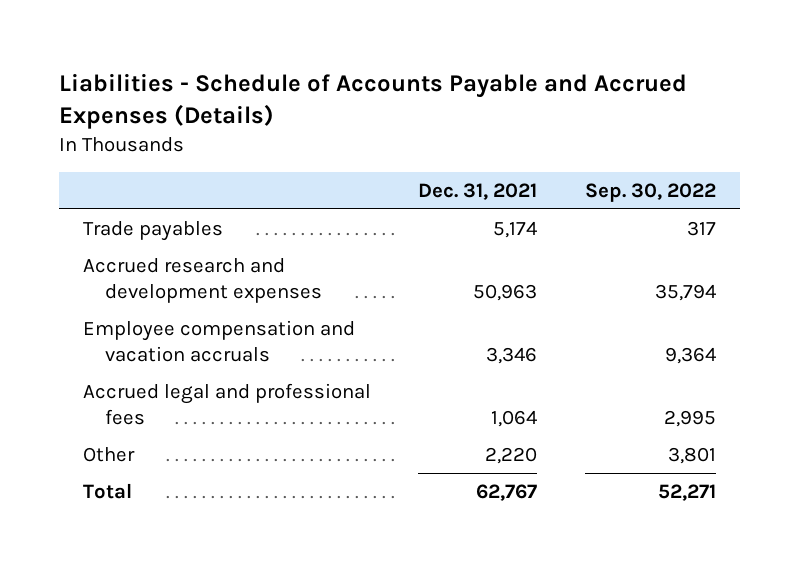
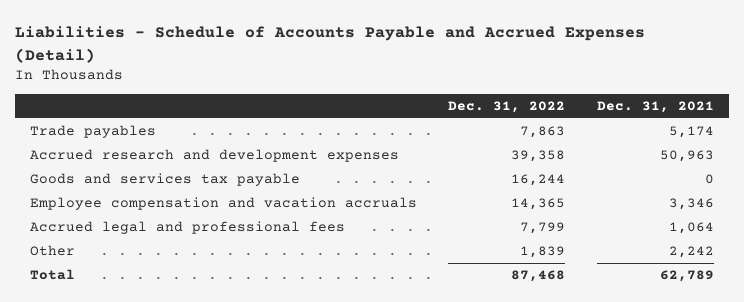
- Liabilities - Schedule of Accounts Payable and Accrued Expenses (Details)
+ Liabilities - Schedule of Accounts Payable and Accrued Expenses (Detail)
- | Dec. 31, 2021 | Sep. 30, 2022
+ | Dec. 31, 2022 | Dec. 31, 2021
+ Goods and services tax payable | 16,244 | 0
- Other | 2,220 | 3,801
- Total | 62,767 | 52,271
+ Other | 1,839 | 2,242
+ Total | 87,468 | 62,789

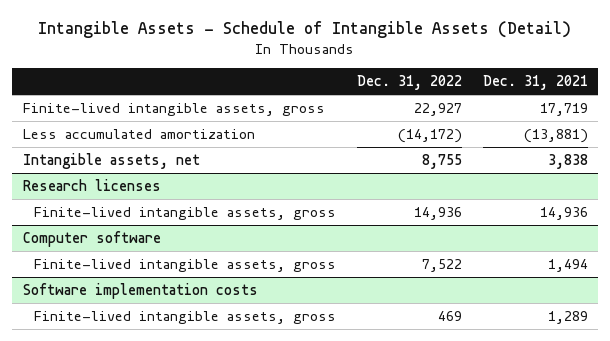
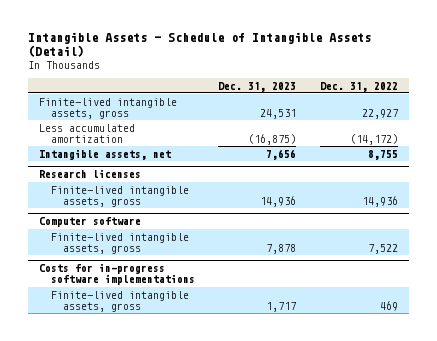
- | Dec. 31, 2022 | Dec. 31, 2021
+ | Dec. 31, 2023 | Dec. 31, 2022
- Software implementation costs
+ Costs for in-progress software implementations

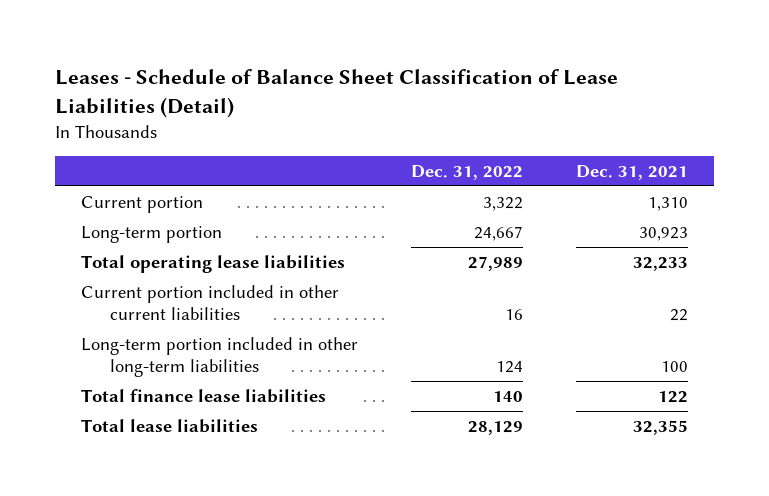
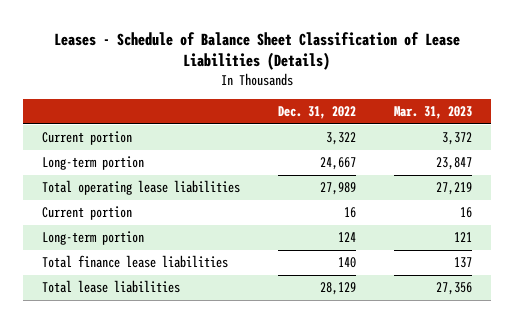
- Leases - Schedule of Balance Sheet Classification of Lease Liabilities (Detail)
+ Leases - Schedule of Balance Sheet Classification of Lease Liabilities (Details)
- | Dec. 31, 2022 | Dec. 31, 2021
+ | Dec. 31, 2022 | Mar. 31, 2023
- Current portion included in other current liabilities | 16 | 22
- Long-term portion included in other long-term liabilities | 124 | 100
+ Current portion | 16 | 16
+ Long-term portion | 124 | 121

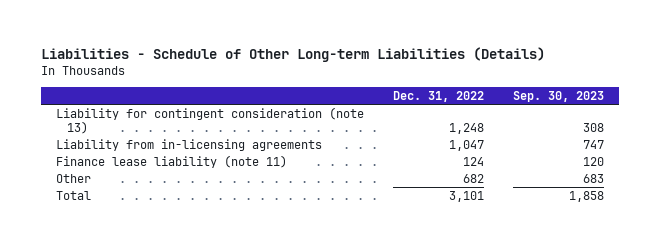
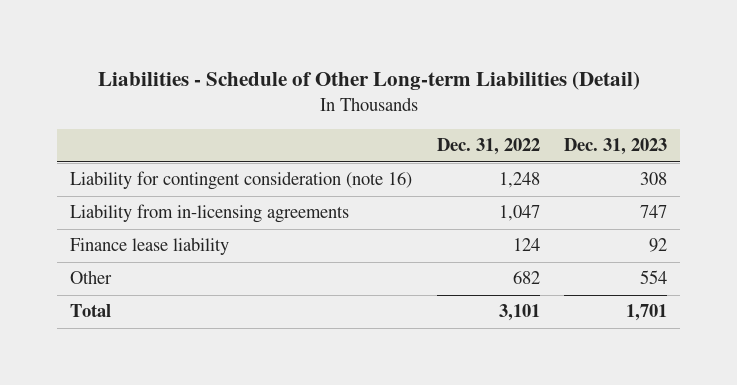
- Liabilities - Schedule of Other Long-term Liabilities (Details)
+ Liabilities - Schedule of Other Long-term Liabilities (Detail)
- | Dec. 31, 2022 | Sep. 30, 2023
+ | Dec. 31, 2022 | Dec. 31, 2023
- Liability for contingent consideration (note 13) | 1,248 | 308
+ Liability for contingent consideration (note 16) | 1,248 | 308
- Finance lease liability (note 11) | 124 | 120
+ Finance lease liability | 124 | 92

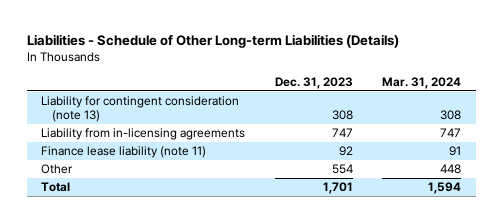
- Liabilities - Schedule of Other Long-term Liabilities (Detail)
+ Liabilities - Schedule of Other Long-term Liabilities (Details)
- | Dec. 31, 2022 | Dec. 31, 2023
+ | Dec. 31, 2023 | Mar. 31, 2024
- Liability for contingent consideration (note 16) | 1,248 | 308
+ Liability for contingent consideration (note 13) | 308 | 308
- Finance lease liability | 124 | 92
+ Finance lease liability (note 11) | 92 | 91

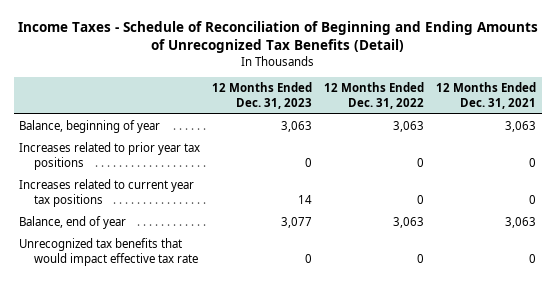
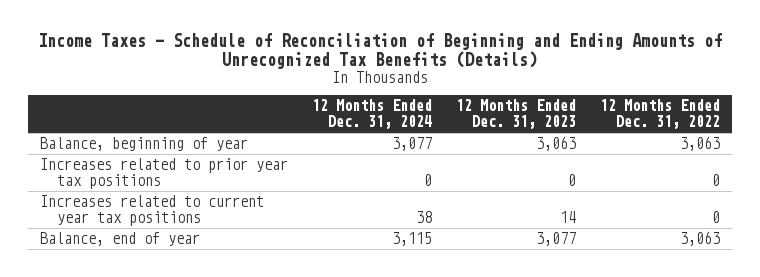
- Income Taxes - Schedule of Reconciliation of Beginning and Ending Amounts of Unrecognized Tax Benefits (Detail)
+ Income Taxes - Schedule of Reconciliation of Beginning and Ending Amounts of Unrecognized Tax Benefits (Details)
- | 12 Months Ended Dec. 31, 2023 | 12 Months Ended Dec. 31, 2022 | 12 Months Ended Dec. 31, 2021
+ | 12 Months Ended Dec. 31, 2024 | 12 Months Ended Dec. 31, 2023 | 12 Months Ended Dec. 31, 2022
- Unrecognized tax benefits that would impact effective tax rate | 0 | 0 | 0

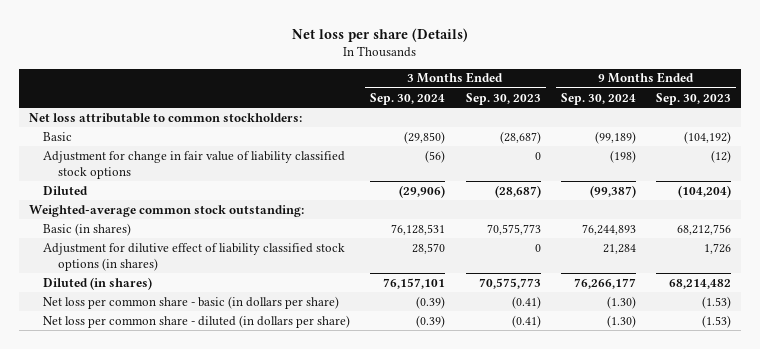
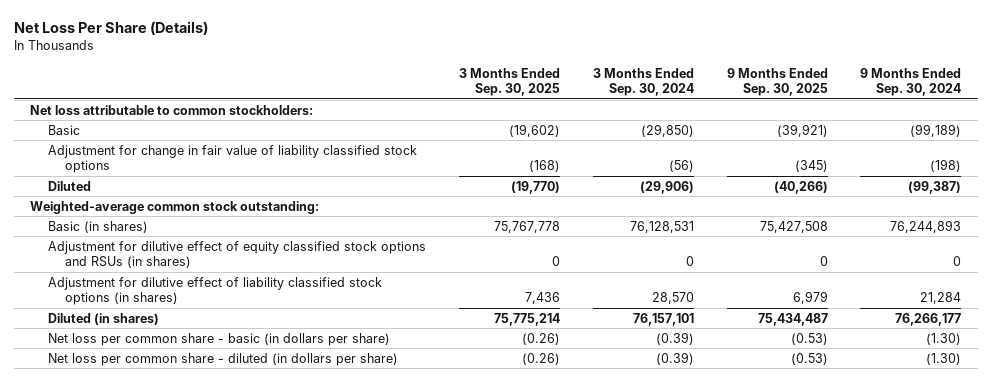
- Net loss per share (Details)
+ Net Loss Per Share (Details)
- | 3 Months Ended Sep. 30, 2024 | 3 Months Ended Sep. 30, 2023 | 9 Months Ended Sep. 30, 2024 | 9 Months Ended Sep. 30, 2023
+ | 3 Months Ended Sep. 30, 2025 | 3 Months Ended Sep. 30, 2024 | 9 Months Ended Sep. 30, 2025 | 9 Months Ended Sep. 30, 2024
+ Adjustment for dilutive effect of equity classified stock options and RSUs (in shares) | 0 | 0 | 0 | 0

